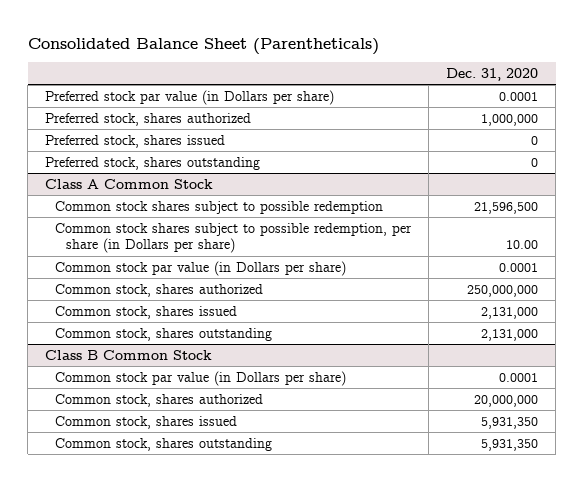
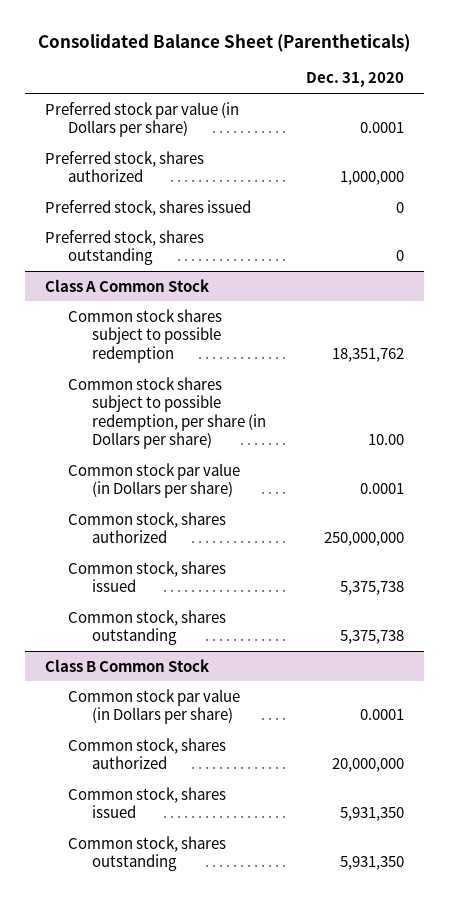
@ Class A Common Stock
- Common stock shares subject to possible redemption | 21,596,500
+ Common stock shares subject to possible redemption | 18,351,762
- Common stock, shares issued | 2,131,000
- Common stock, shares outstanding | 2,131,000
+ Common stock, shares issued | 5,375,738
+ Common stock, shares outstanding | 5,375,738

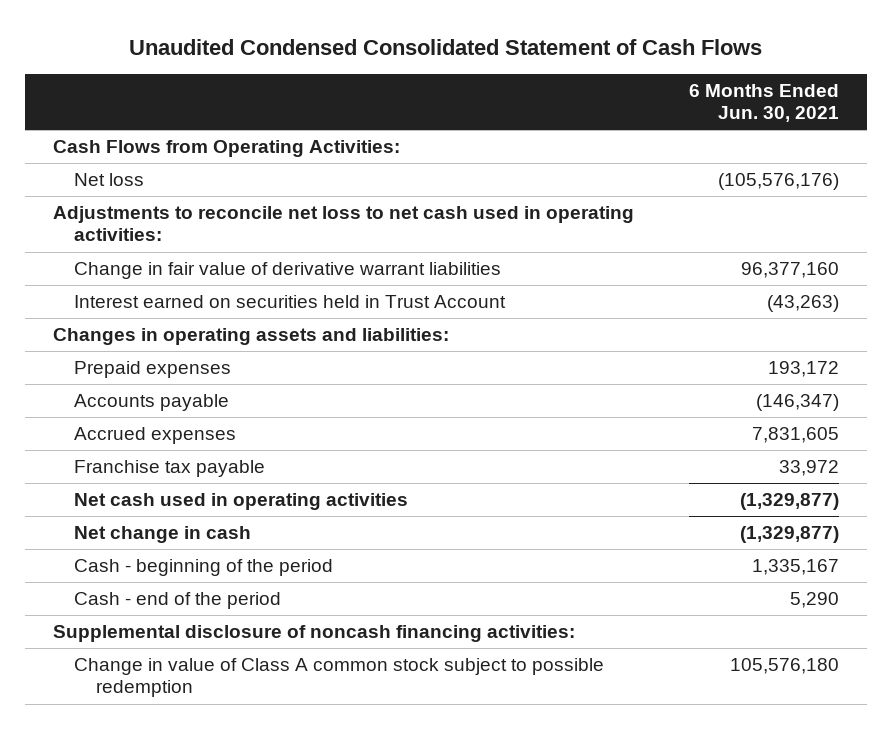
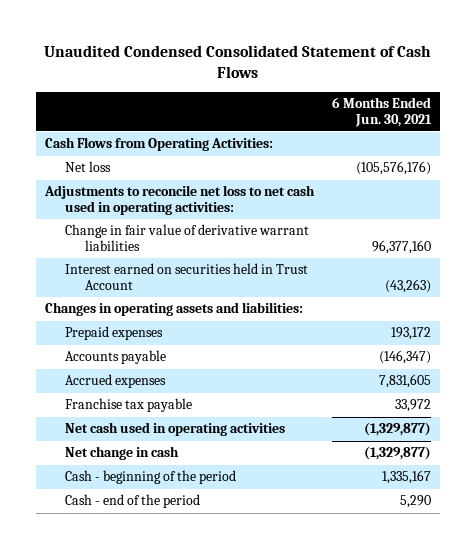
- Supplemental disclosure of noncash financing activities:
- Change in value of Class A common stock subject to possible redemption | 105,576,180

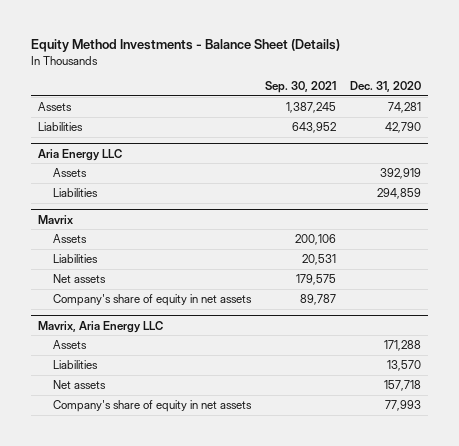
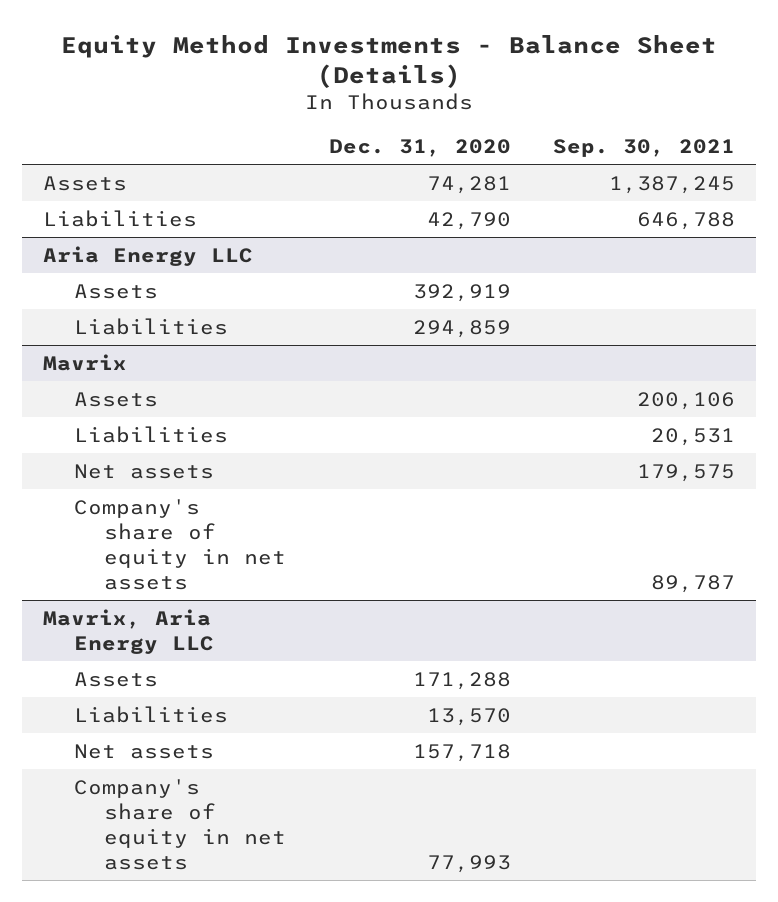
- | Sep. 30, 2021 | Dec. 31, 2020
+ | Dec. 31, 2020 | Sep. 30, 2021
- Liabilities | 643,952 | 42,790
+ Liabilities | 42,790 | 646,788

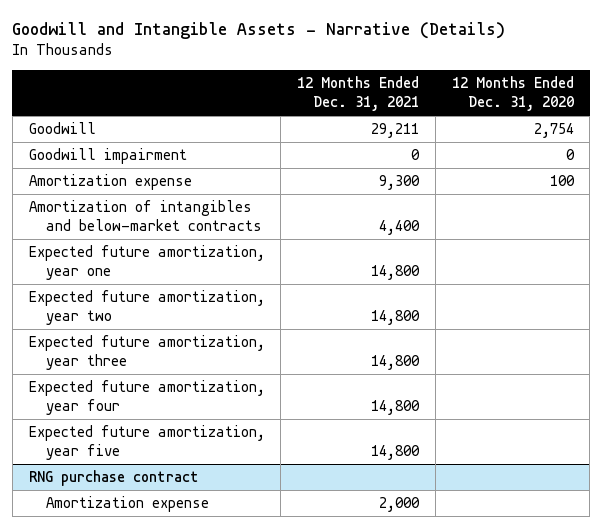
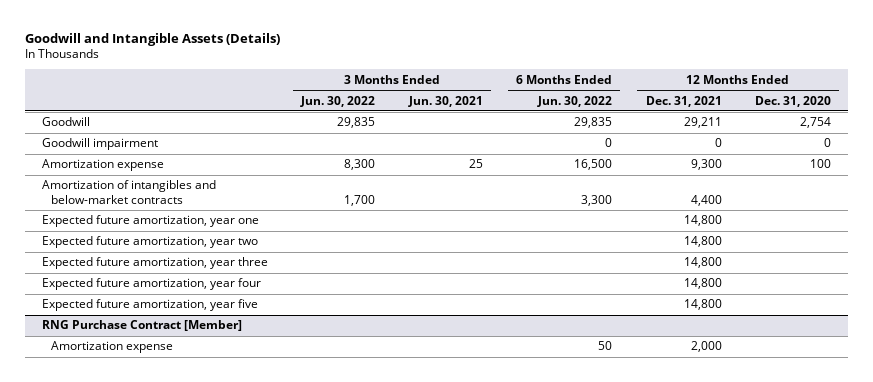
- Goodwill and Intangible Assets - Narrative (Details)
+ Goodwill and Intangible Assets (Details)
- | 12 Months Ended Dec. 31, 2021 | 12 Months Ended Dec. 31, 2020
+ | 3 Months Ended Jun. 30, 2022 | 3 Months Ended Jun. 30, 2021 | 6 Months Ended Jun. 30, 2022 | 12 Months Ended Dec. 31, 2021 | 12 Months Ended Dec. 31, 2020
- RNG purchase contract
+ RNG Purchase Contract [Member]

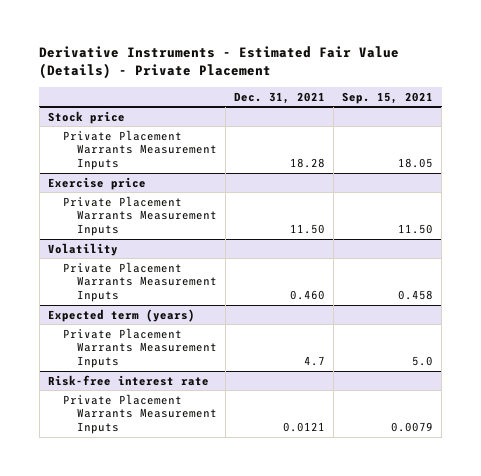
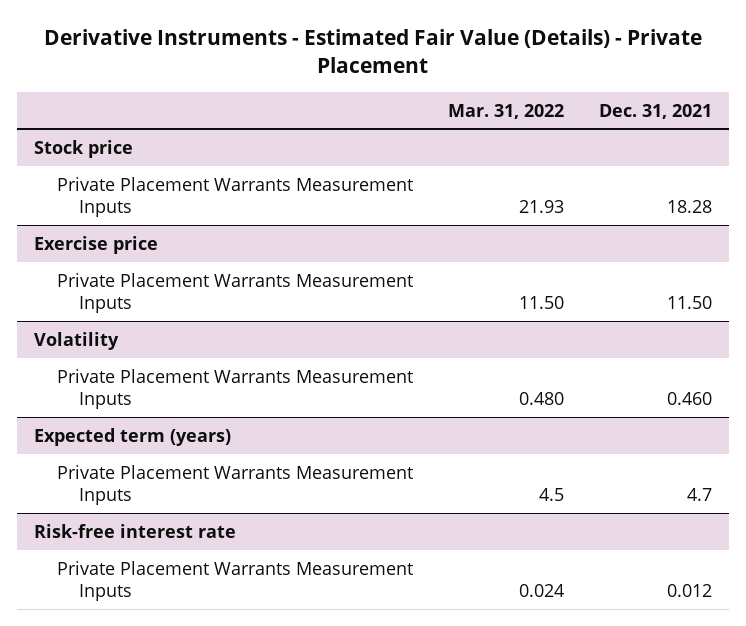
- | Dec. 31, 2021 | Sep. 15, 2021
+ | Mar. 31, 2022 | Dec. 31, 2021
@ Risk-free interest rate
- Private Placement Warrants Measurement Inputs | 0.0121 | 0.0079
+ Private Placement Warrants Measurement Inputs | 0.024 | 0.012

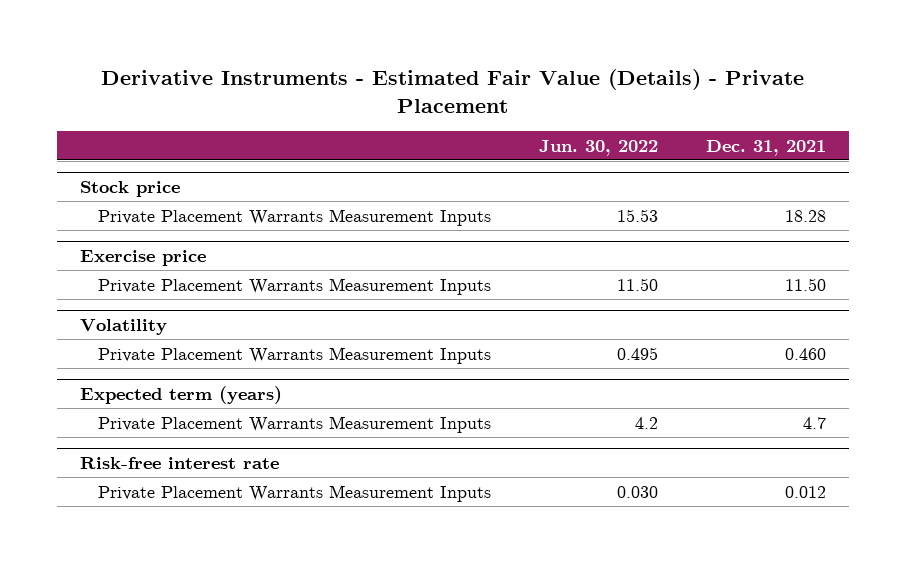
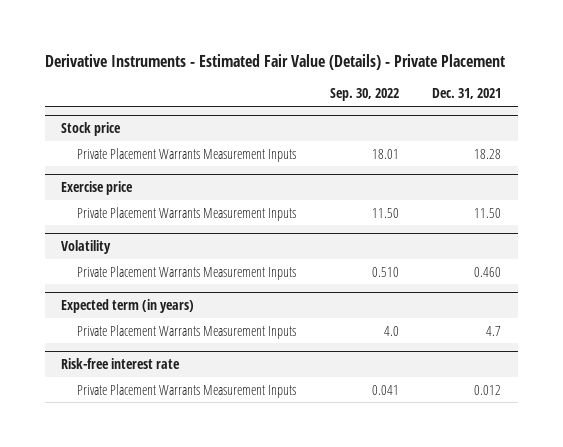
- | Jun. 30, 2022 | Dec. 31, 2021
+ | Sep. 30, 2022 | Dec. 31, 2021
- Expected term (years)
+ Expected term (in years)

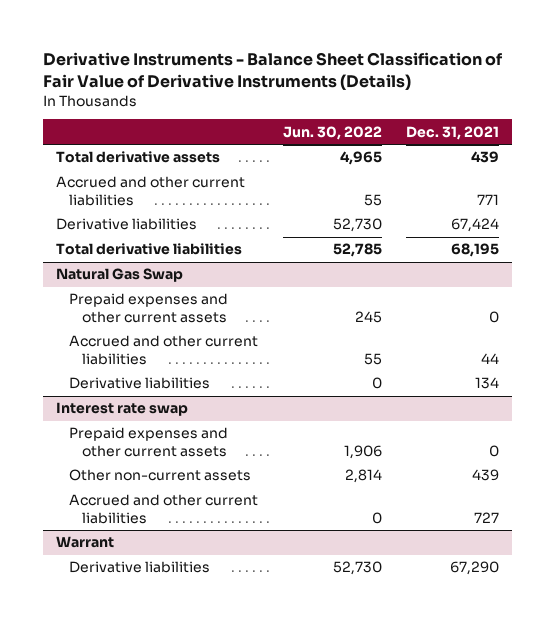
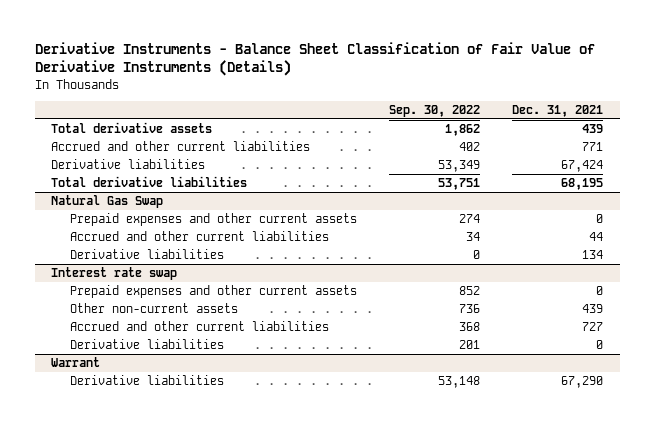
- | Jun. 30, 2022 | Dec. 31, 2021
+ | Sep. 30, 2022 | Dec. 31, 2021
@ Interest rate swap
+ Derivative liabilities | 201 | 0

